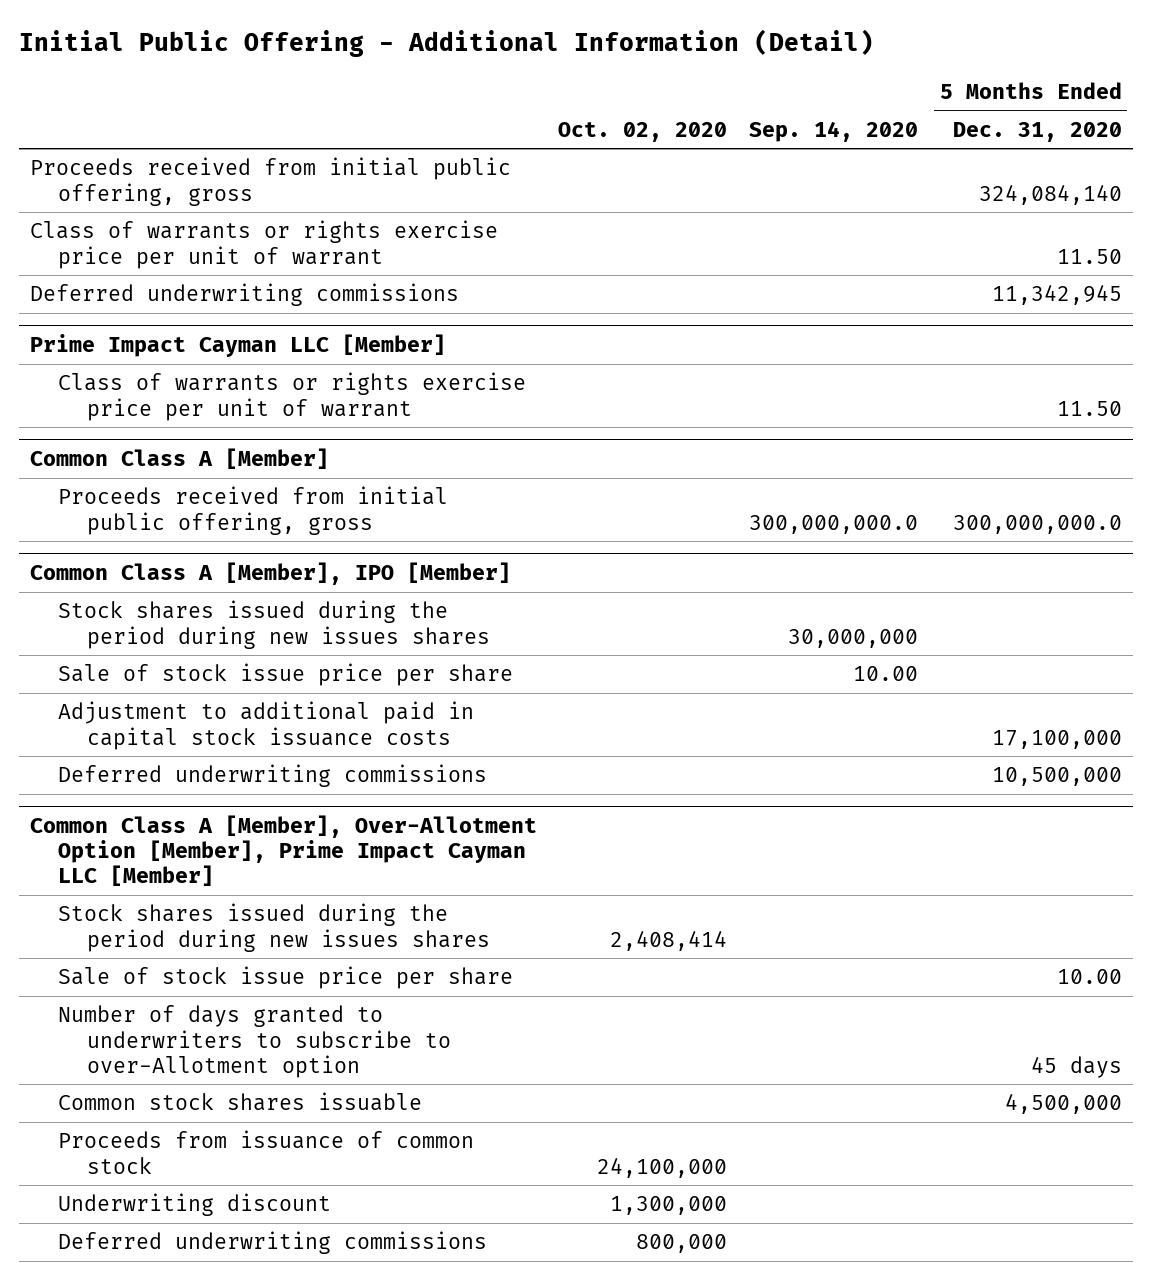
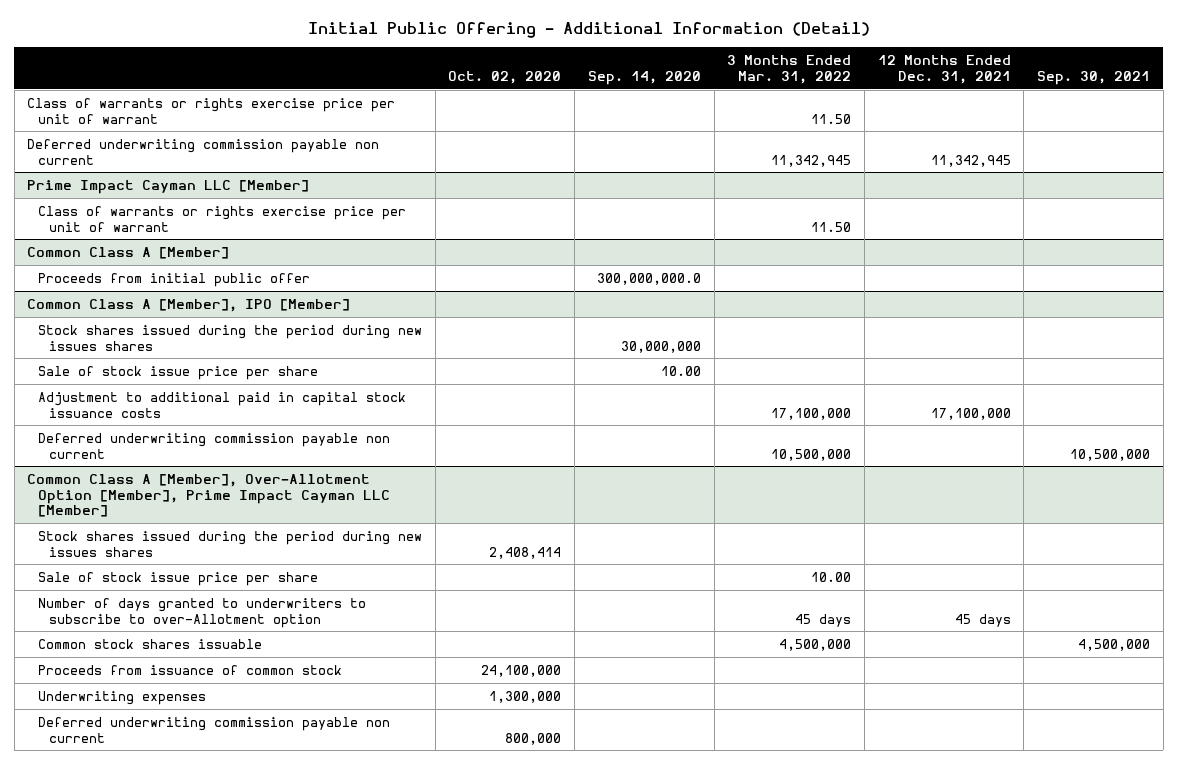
- | Oct. 02, 2020 | Sep. 14, 2020 | 5 Months Ended Dec. 31, 2020
+ | Oct. 02, 2020 | Sep. 14, 2020 | 3 Months Ended Mar. 31, 2022 | 12 Months Ended Dec. 31, 2021 | Sep. 30, 2021
- Proceeds received from initial public offering, gross | | | 324,084,140
- Deferred underwriting commissions | | | 11,342,945
+ Deferred underwriting commission payable non current | | | 11,342,945 | 11,342,945 |
@ Common Class A [Member]
- Proceeds received from initial public offering, gross | | 300,000,000.0 | 300,000,000.0
+ Proceeds from initial public offer | | 300,000,000.0 | | |
@ Common Class A [Member], IPO [Member]
- Deferred underwriting commissions | | | 10,500,000
+ Deferred underwriting commission payable non current | | | 10,500,000 | | 10,500,000
@ Common Class A [Member], Over-Allotment Option [Member], Prime Impact Cayman LLC [Member]
- Underwriting discount | 1,300,000 | |
- Deferred underwriting commissions | 800,000 | |
+ Underwriting expenses | 1,300,000 | | | |
+ Deferred underwriting commission payable non current | 800,000 | | | |

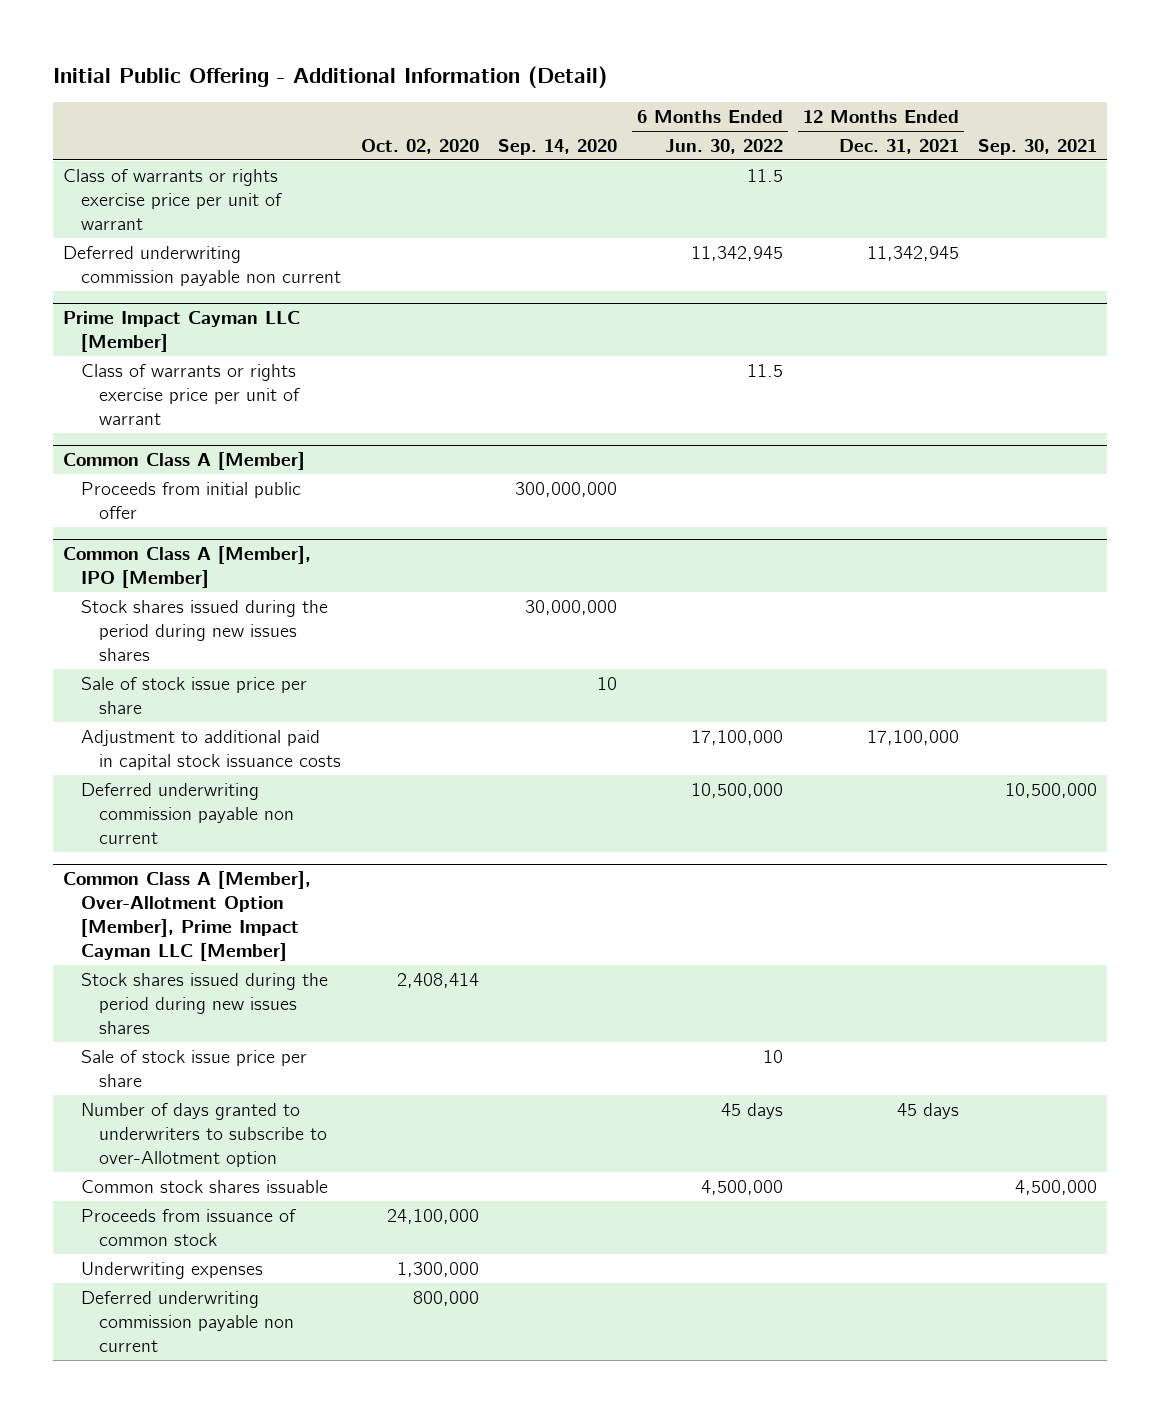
- | Oct. 02, 2020 | Sep. 14, 2020 | 3 Months Ended Mar. 31, 2022 | 12 Months Ended Dec. 31, 2021 | Sep. 30, 2021
+ | Oct. 02, 2020 | Sep. 14, 2020 | 6 Months Ended Jun. 30, 2022 | 12 Months Ended Dec. 31, 2021 | Sep. 30, 2021
@ Common Class A [Member]
- Proceeds from initial public offer | | 300,000,000.0 | | |
+ Proceeds from initial public offer | | 300,000,000 | | |
@ Common Class A [Member], IPO [Member]
- Sale of stock issue price per share | | 10.00 | | |
+ Sale of stock issue price per share | | 10 | | |

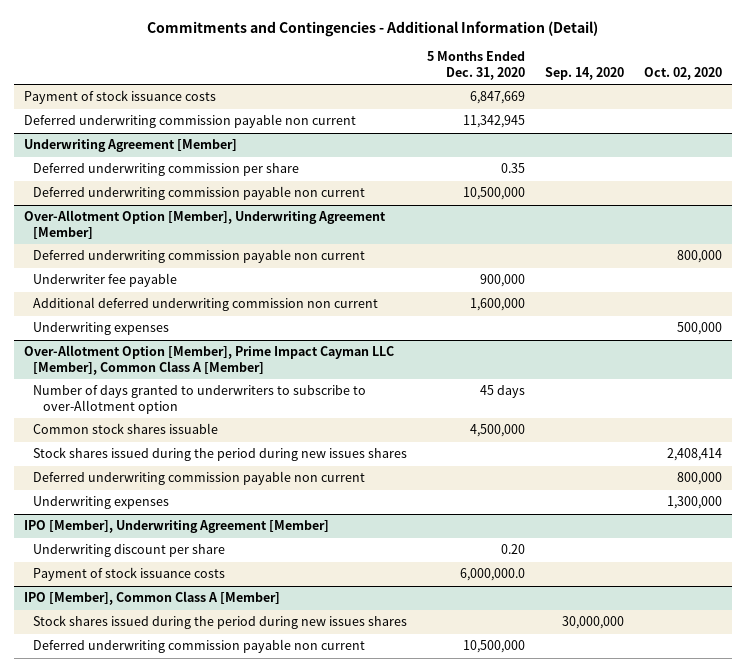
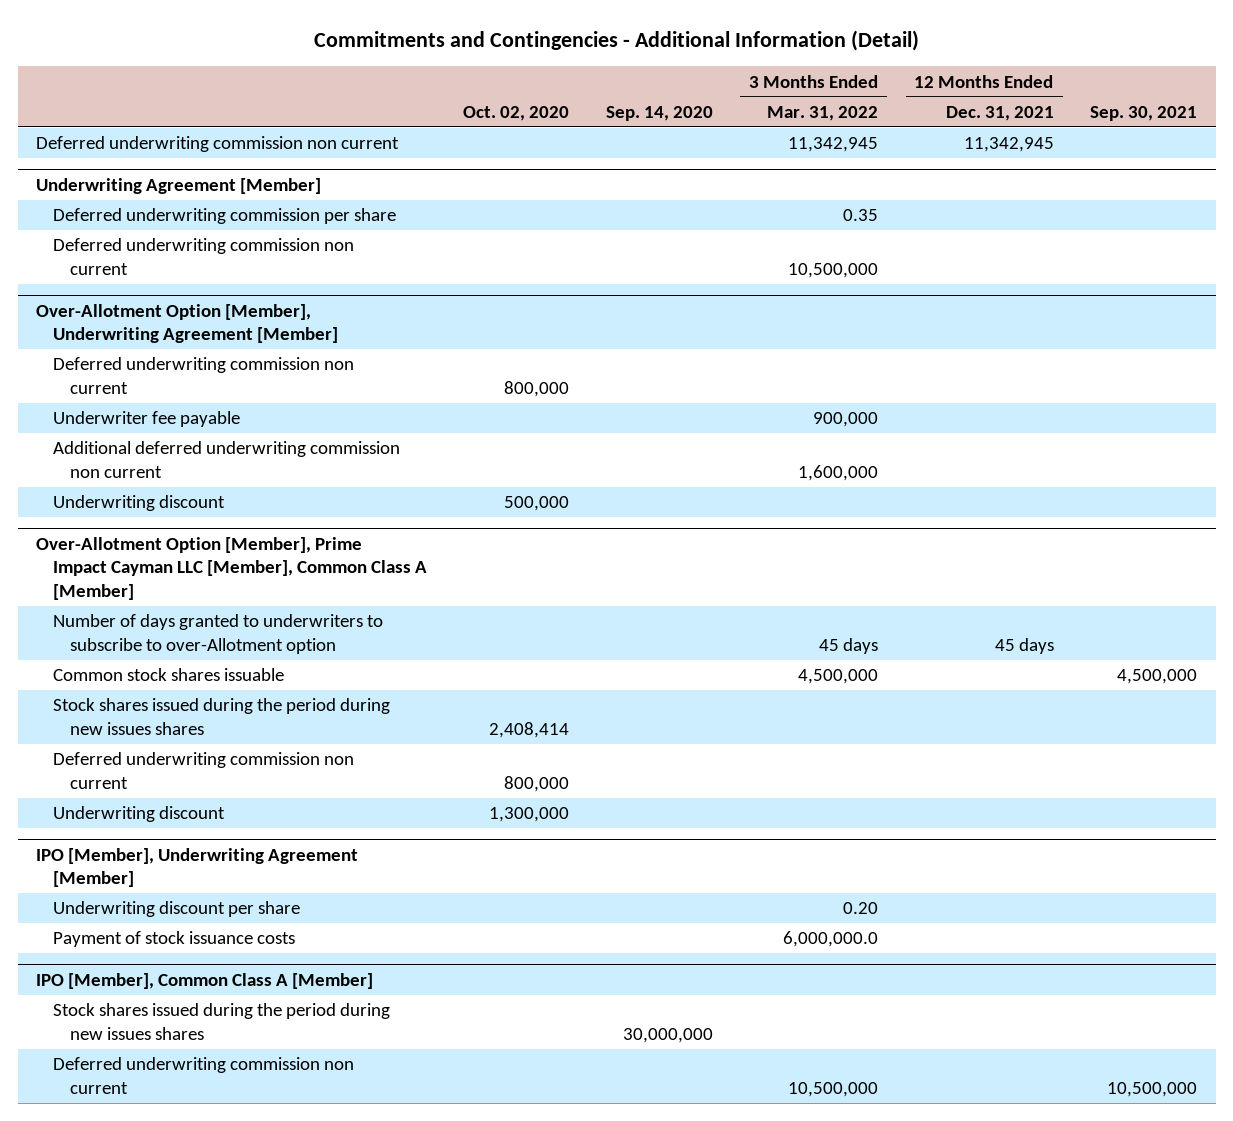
- | 5 Months Ended Dec. 31, 2020 | Sep. 14, 2020 | Oct. 02, 2020
+ | Oct. 02, 2020 | Sep. 14, 2020 | 3 Months Ended Mar. 31, 2022 | 12 Months Ended Dec. 31, 2021 | Sep. 30, 2021
- Payment of stock issuance costs | 6,847,669 | |
- Deferred underwriting commission payable non current | 11,342,945 | |
+ Deferred underwriting commission non current | | | 11,342,945 | 11,342,945 |
@ Underwriting Agreement [Member]
- Deferred underwriting commission payable non current | 10,500,000 | |
+ Deferred underwriting commission non current | | | 10,500,000 | |
@ Over-Allotment Option [Member], Underwriting Agreement [Member]
- Deferred underwriting commission payable non current | | | 800,000
+ Deferred underwriting commission non current | 800,000 | | | |
- Underwriting expenses | | | 500,000
+ Underwriting discount | 500,000 | | | |
@ Over-Allotment Option [Member], Prime Impact Cayman LLC [Member], Common Class A [Member]
- Deferred underwriting commission payable non current | | | 800,000
- Underwriting expenses | | | 1,300,000
+ Deferred underwriting commission non current | 800,000 | | | |
+ Underwriting discount | 1,300,000 | | | |
@ IPO [Member], Common Class A [Member]
- Deferred underwriting commission payable non current | 10,500,000 | |
+ Deferred underwriting commission non current | | | 10,500,000 | | 10,500,000

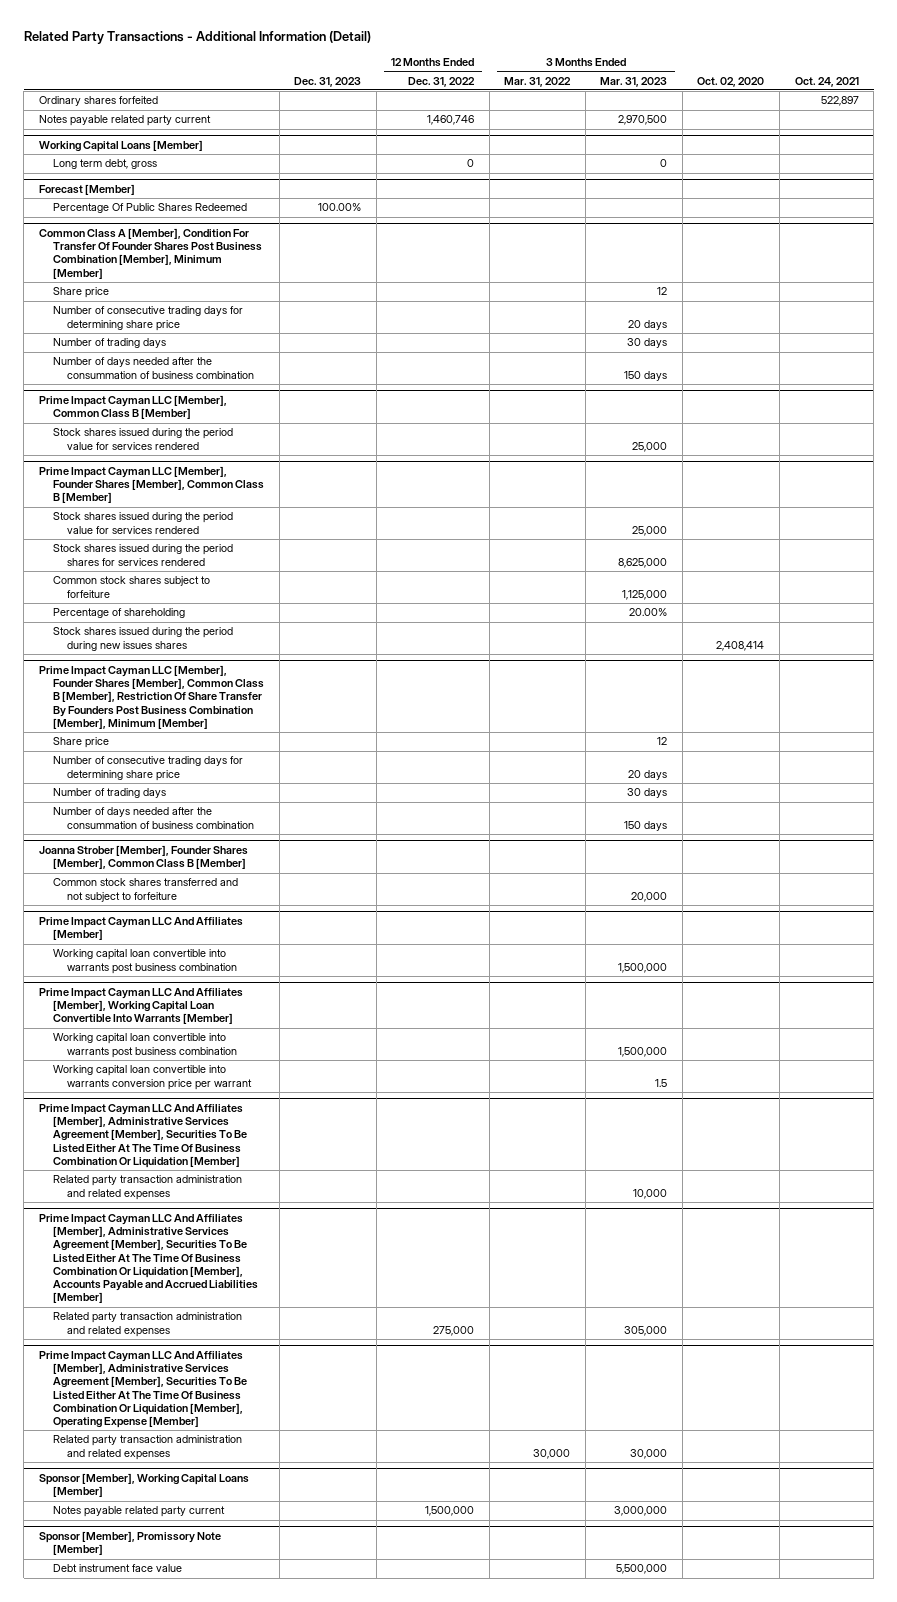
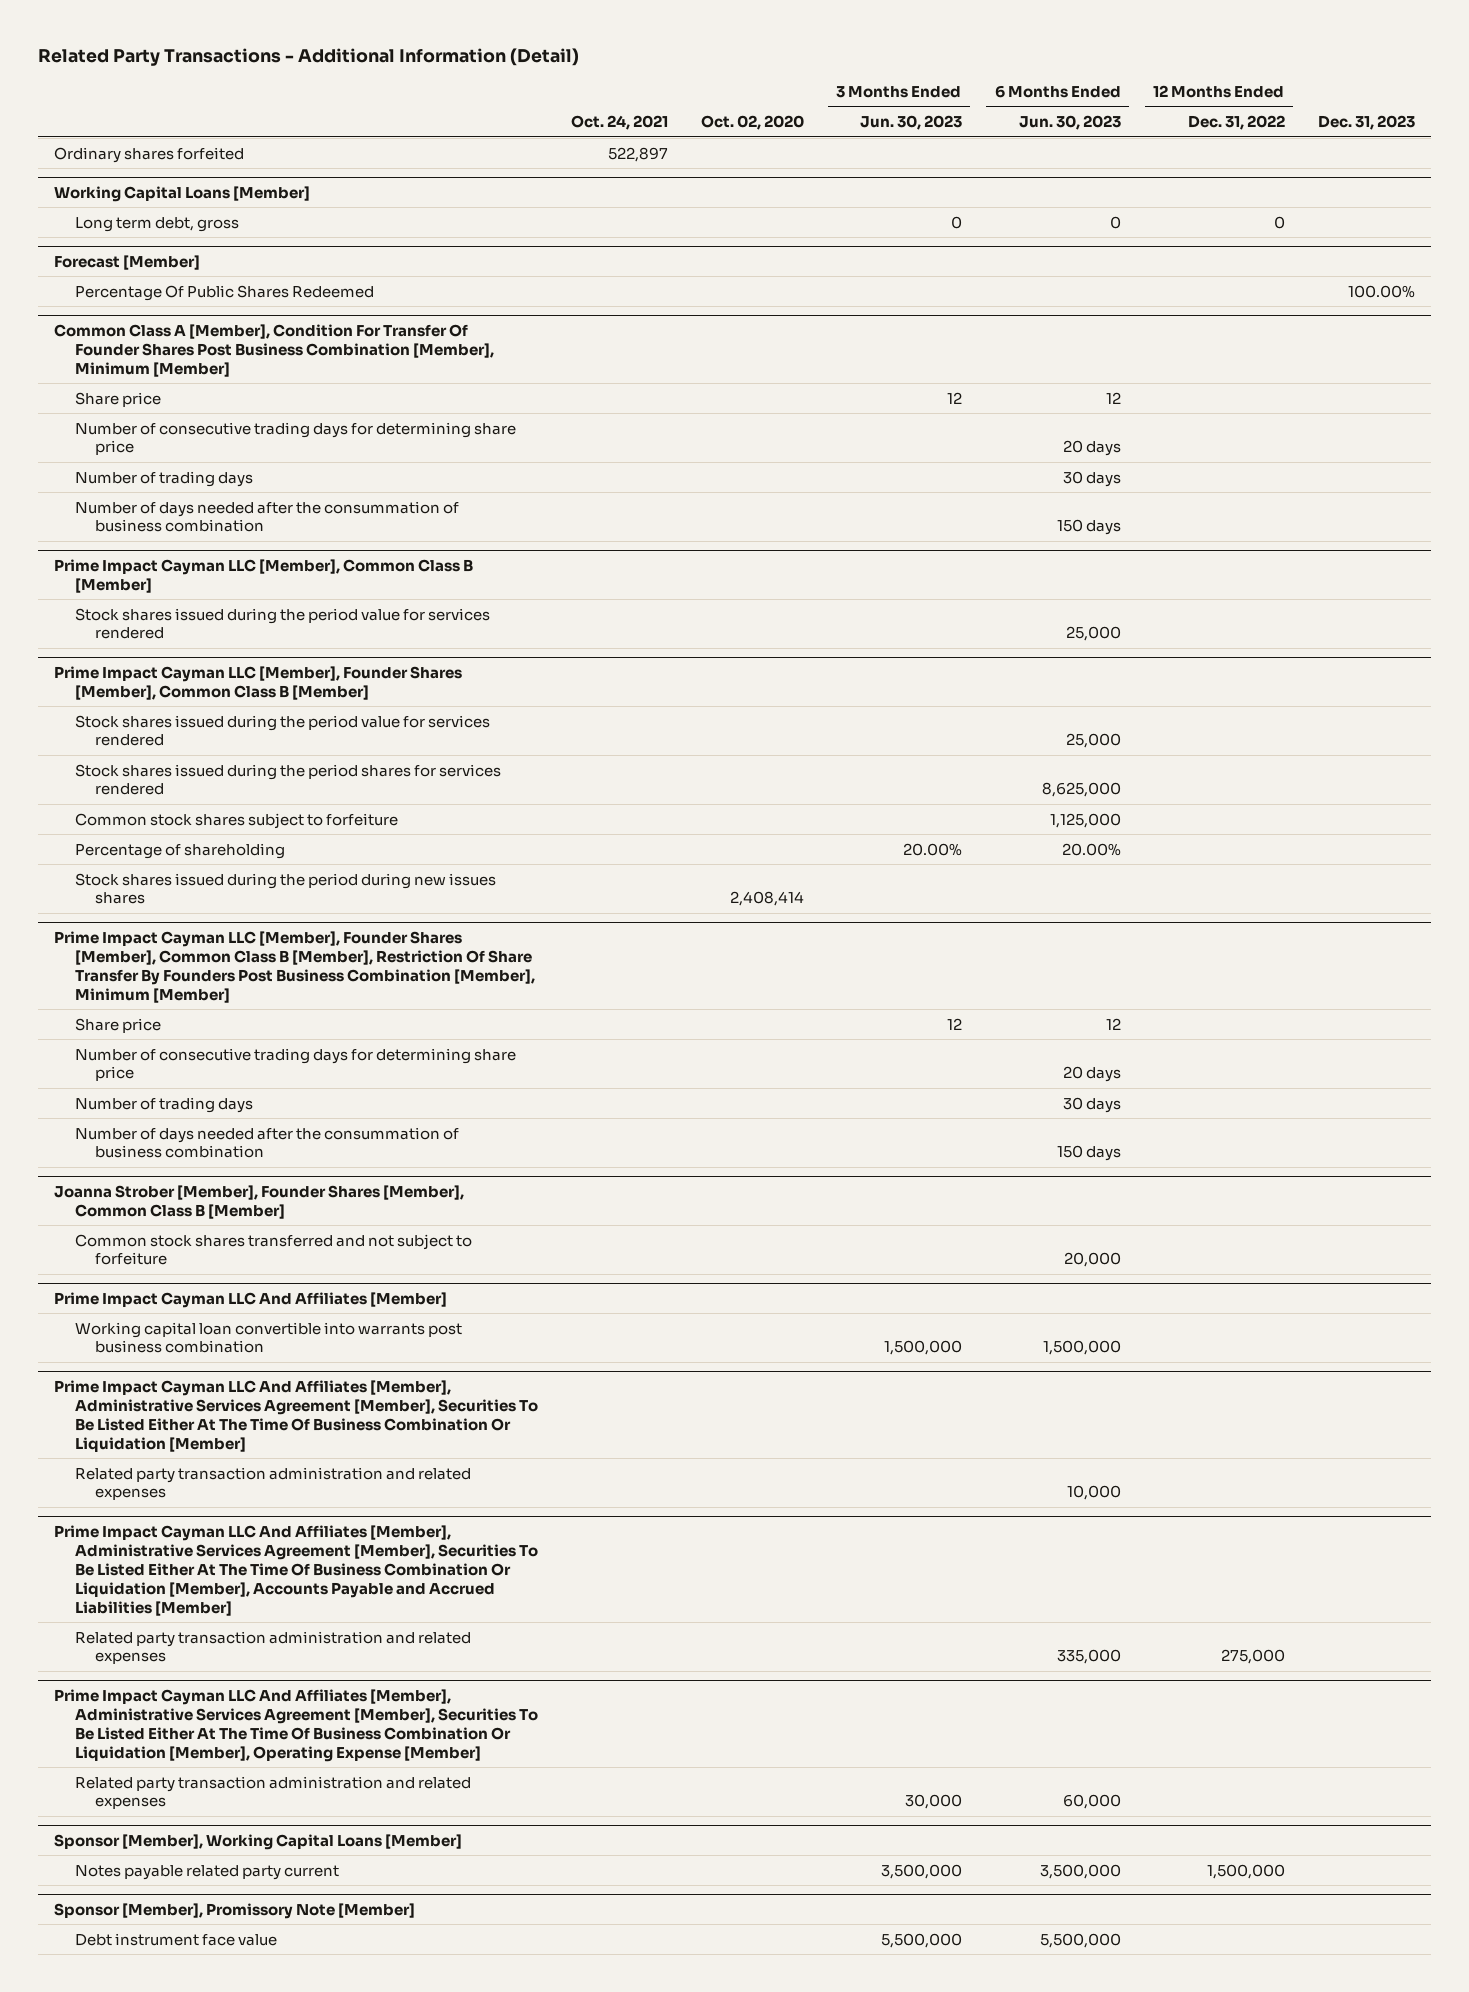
- | Dec. 31, 2023 | 12 Months Ended Dec. 31, 2022 | 3 Months Ended Mar. 31, 2022 | 3 Months Ended Mar. 31, 2023 | Oct. 02, 2020 | Oct. 24, 2021
+ | Oct. 24, 2021 | Oct. 02, 2020 | 3 Months Ended Jun. 30, 2023 | 6 Months Ended Jun. 30, 2023 | 12 Months Ended Dec. 31, 2022 | Dec. 31, 2023
- Notes payable related party current | | 1,460,746 | | 2,970,500 | |
- Prime Impact Cayman LLC And Affiliates [Member], Working Capital Loan Convertible Into Warrants [Member]
- Working capital loan convertible into warrants post business combination | | | | 1,500,000 | |
- Working capital loan convertible into warrants conversion price per warrant | | | | 1.5 | |

